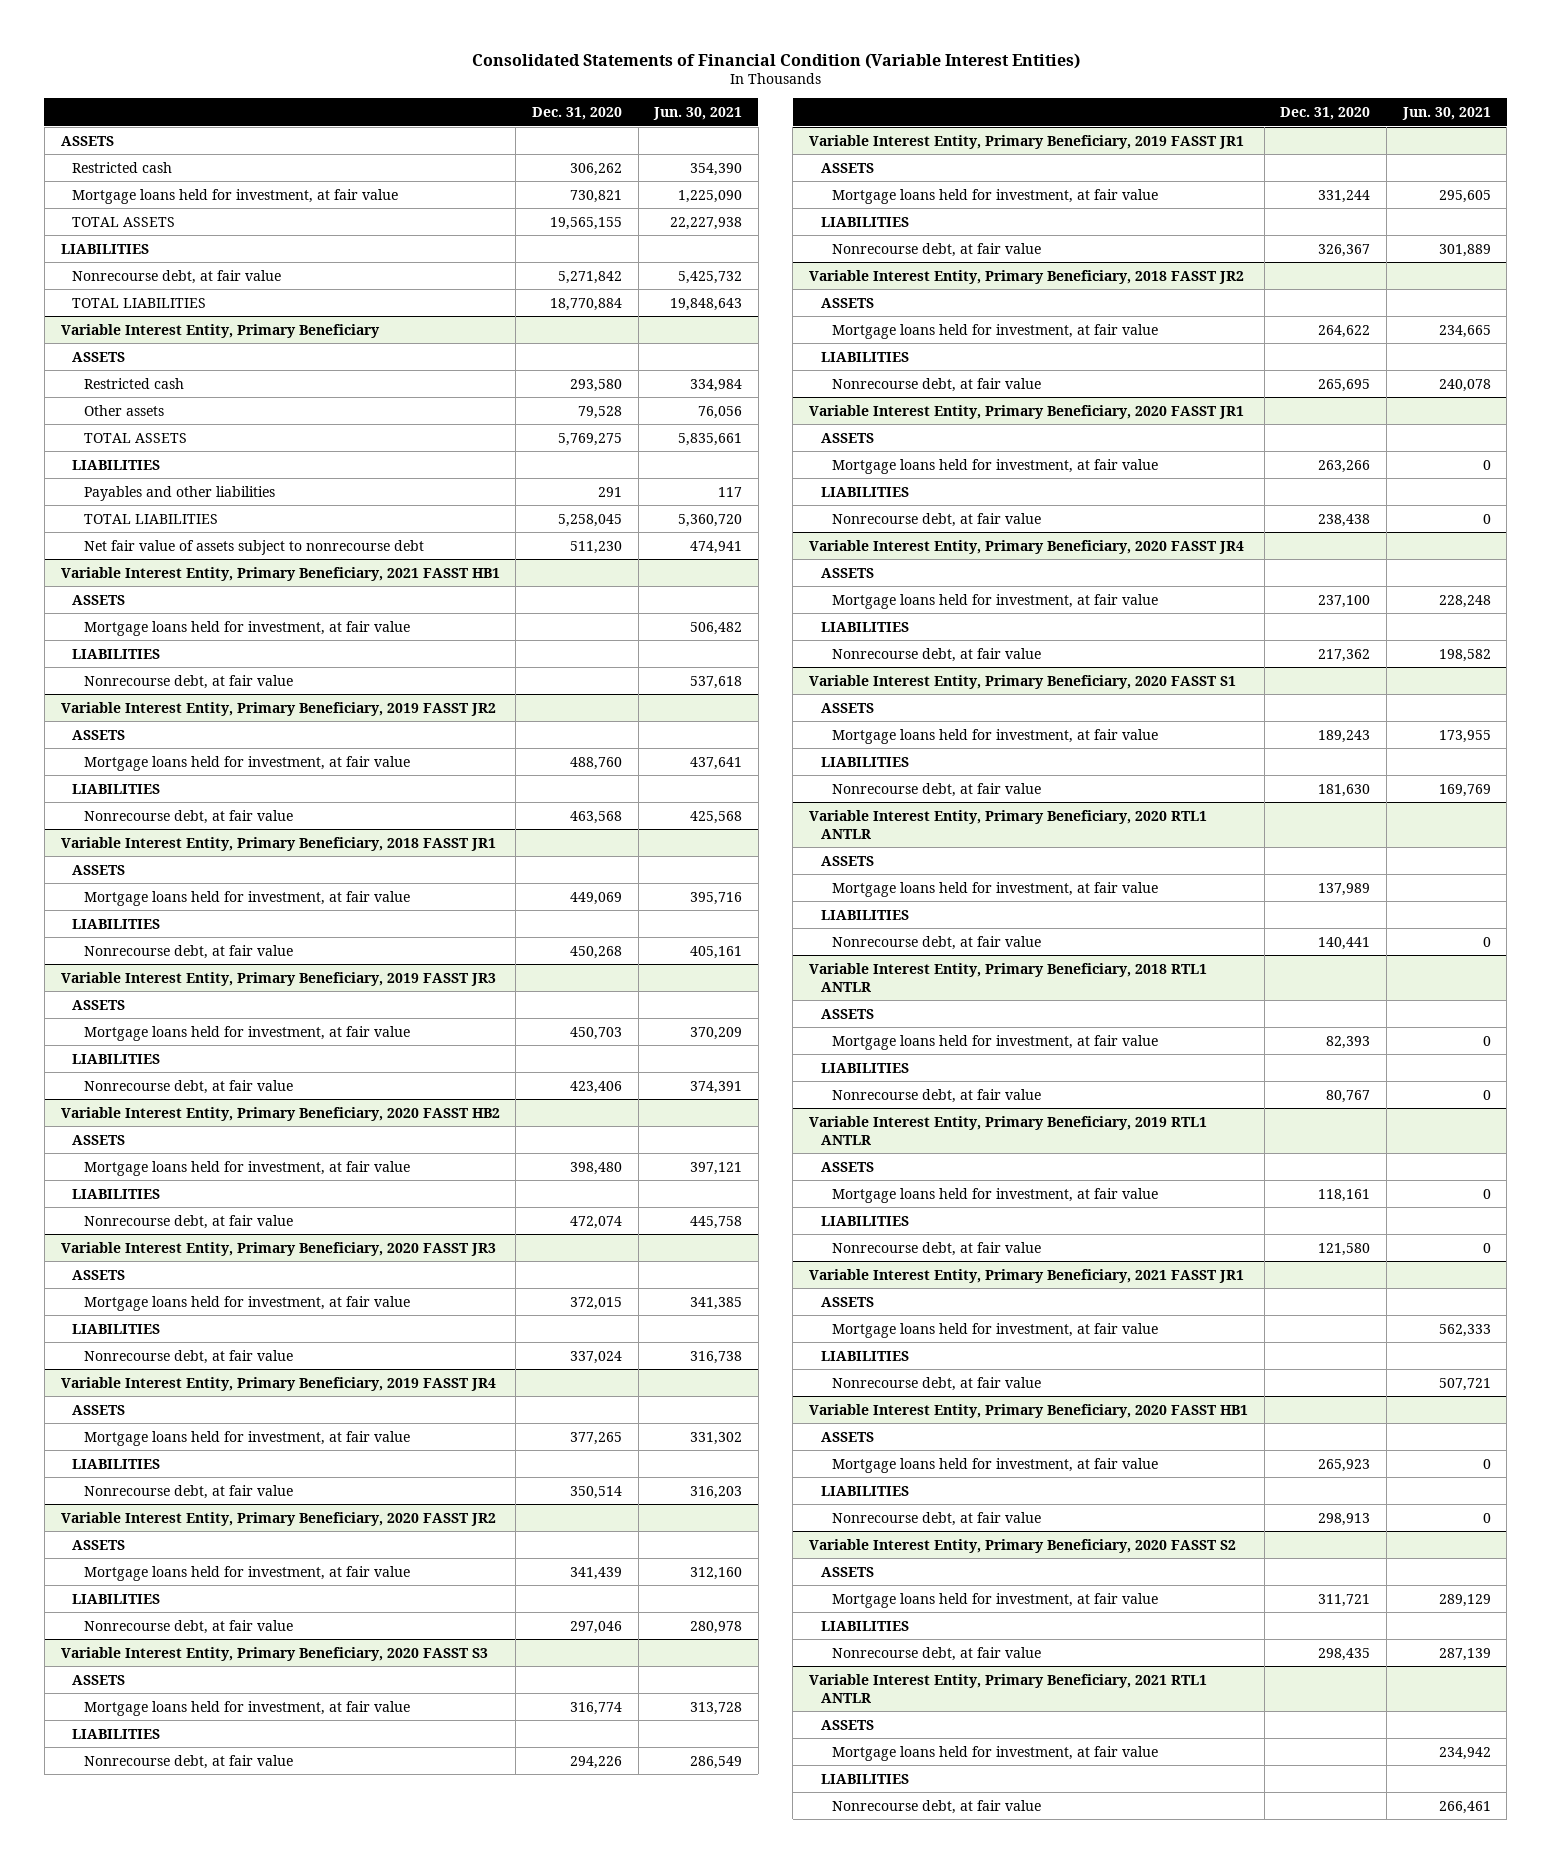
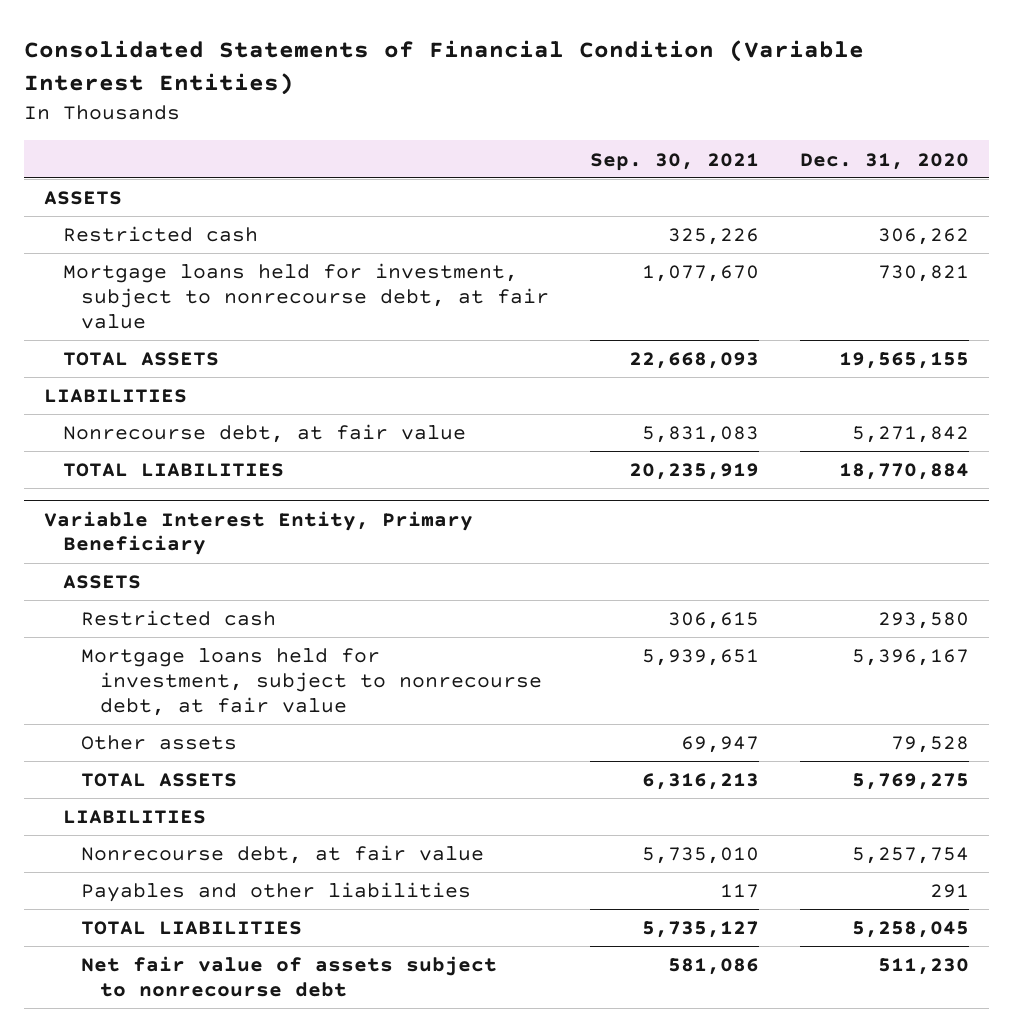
- | Dec. 31, 2020 | Jun. 30, 2021
+ | Sep. 30, 2021 | Dec. 31, 2020
- Mortgage loans held for investment, at fair value | 730,821 | 1,225,090
+ Mortgage loans held for investment, subject to nonrecourse debt, at fair value | 1,077,670 | 730,821
@ Variable Interest Entity, Primary Beneficiary
+ Mortgage loans held for investment, subject to nonrecourse debt, at fair value | 5,939,651 | 5,396,167
+ Nonrecourse debt, at fair value | 5,735,010 | 5,257,754
- Variable Interest Entity, Primary Beneficiary, 2021 FASST HB1
- ASSETS
- Mortgage loans held for investment, at fair value | | 506,482
- LIABILITIES
- Nonrecourse debt, at fair value | | 537,618
- Variable Interest Entity, Primary Beneficiary, 2019 FASST JR2
- ASSETS
- Mortgage loans held for investment, at fair value | 488,760 | 437,641
- LIABILITIES
- Nonrecourse debt, at fair value | 463,568 | 425,568
- Variable Interest Entity, Primary Beneficiary, 2018 FASST JR1
- ASSETS
- Mortgage loans held for investment, at fair value | 449,069 | 395,716
- LIABILITIES
- Nonrecourse debt, at fair value | 450,268 | 405,161
- Variable Interest Entity, Primary Beneficiary, 2019 FASST JR3
- ASSETS
- Mortgage loans held for investment, at fair value | 450,703 | 370,209
- LIABILITIES
- Nonrecourse debt, at fair value | 423,406 | 374,391
- Variable Interest Entity, Primary Beneficiary, 2020 FASST HB2
- ASSETS
- Mortgage loans held for investment, at fair value | 398,480 | 397,121
- LIABILITIES
- Nonrecourse debt, at fair value | 472,074 | 445,758
- Variable Interest Entity, Primary Beneficiary, 2020 FASST JR3
- ASSETS
- Mortgage loans held for investment, at fair value | 372,015 | 341,385
- LIABILITIES
- Nonrecourse debt, at fair value | 337,024 | 316,738
- Variable Interest Entity, Primary Beneficiary, 2019 FASST JR4
- ASSETS
- Mortgage loans held for investment, at fair value | 377,265 | 331,302
- LIABILITIES
- Nonrecourse debt, at fair value | 350,514 | 316,203
- Variable Interest Entity, Primary Beneficiary, 2020 FASST JR2
- ASSETS
- Mortgage loans held for investment, at fair value | 341,439 | 312,160
- LIABILITIES
- Nonrecourse debt, at fair value | 297,046 | 280,978
- Variable Interest Entity, Primary Beneficiary, 2020 FASST S3
- ASSETS
- Mortgage loans held for investment, at fair value | 316,774 | 313,728
- LIABILITIES
- Nonrecourse debt, at fair value | 294,226 | 286,549
- Variable Interest Entity, Primary Beneficiary, 2019 FASST JR1
- ASSETS
- Mortgage loans held for investment, at fair value | 331,244 | 295,605
- LIABILITIES
- Nonrecourse debt, at fair value | 326,367 | 301,889
- Variable Interest Entity, Primary Beneficiary, 2018 FASST JR2
- ASSETS
- Mortgage loans held for investment, at fair value | 264,622 | 234,665
- LIABILITIES
- Nonrecourse debt, at fair value | 265,695 | 240,078
- Variable Interest Entity, Primary Beneficiary, 2020 FASST JR1
- ASSETS
- Mortgage loans held for investment, at fair value | 263,266 | 0
- LIABILITIES
- Nonrecourse debt, at fair value | 238,438 | 0
- Variable Interest Entity, Primary Beneficiary, 2020 FASST JR4
- ASSETS
- Mortgage loans held for investment, at fair value | 237,100 | 228,248
- LIABILITIES
- Nonrecourse debt, at fair value | 217,362 | 198,582
- Variable Interest Entity, Primary Beneficiary, 2020 FASST S1
- ASSETS
- Mortgage loans held for investment, at fair value | 189,243 | 173,955
- LIABILITIES
- Nonrecourse debt, at fair value | 181,630 | 169,769
- Variable Interest Entity, Primary Beneficiary, 2020 RTL1 ANTLR
- ASSETS
- Mortgage loans held for investment, at fair value | 137,989 |
- LIABILITIES
- Nonrecourse debt, at fair value | 140,441 | 0
- Variable Interest Entity, Primary Beneficiary, 2018 RTL1 ANTLR
- ASSETS
- Mortgage loans held for investment, at fair value | 82,393 | 0
- LIABILITIES
- Nonrecourse debt, at fair value | 80,767 | 0
- Variable Interest Entity, Primary Beneficiary, 2019 RTL1 ANTLR
- ASSETS
- Mortgage loans held for investment, at fair value | 118,161 | 0
- LIABILITIES
- Nonrecourse debt, at fair value | 121,580 | 0
- Variable Interest Entity, Primary Beneficiary, 2021 FASST JR1
- ASSETS
- Mortgage loans held for investment, at fair value | | 562,333
- LIABILITIES
- Nonrecourse debt, at fair value | | 507,721
- Variable Interest Entity, Primary Beneficiary, 2020 FASST HB1
- ASSETS
- Mortgage loans held for investment, at fair value | 265,923 | 0
- LIABILITIES
- Nonrecourse debt, at fair value | 298,913 | 0
- Variable Interest Entity, Primary Beneficiary, 2020 FASST S2
- ASSETS
- Mortgage loans held for investment, at fair value | 311,721 | 289,129
- LIABILITIES
- Nonrecourse debt, at fair value | 298,435 | 287,139
- Variable Interest Entity, Primary Beneficiary, 2021 RTL1 ANTLR
- ASSETS
- Mortgage loans held for investment, at fair value | | 234,942
- LIABILITIES
- Nonrecourse debt, at fair value | | 266,461

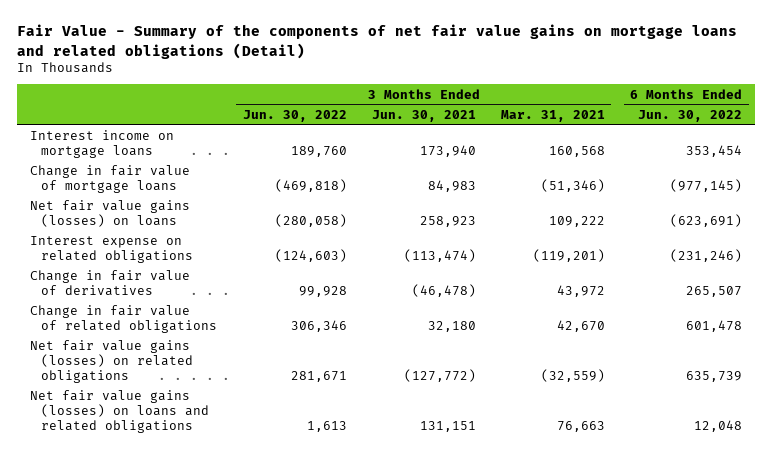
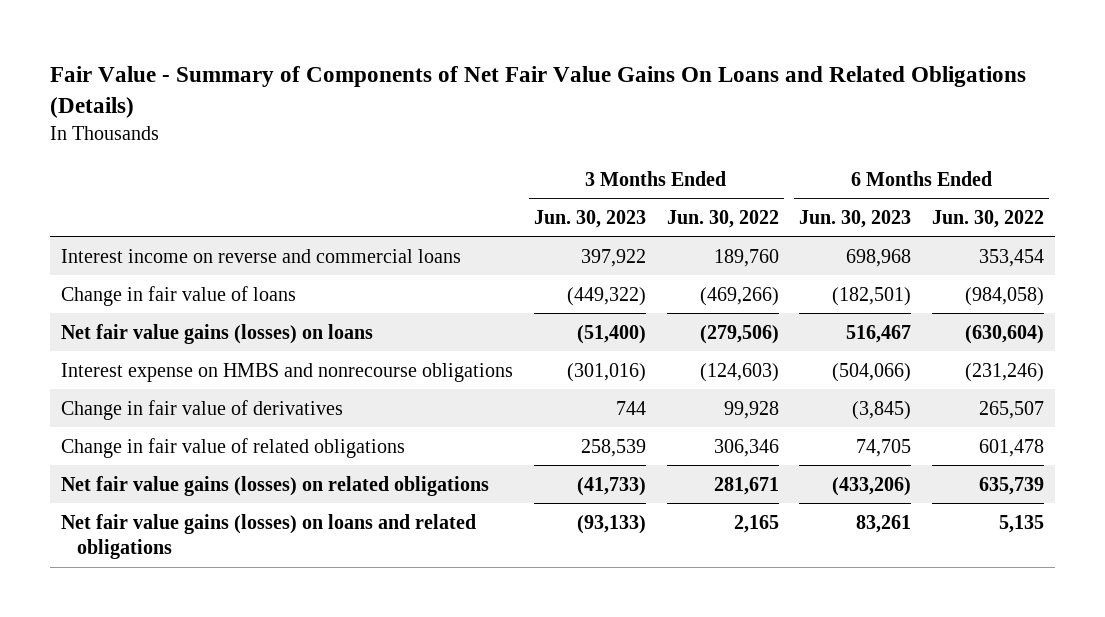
- Fair Value - Summary of the components of net fair value gains on mortgage loans and related obligations (Detail)
+ Fair Value - Summary of Components of Net Fair Value Gains On Loans and Related Obligations (Details)
- | 3 Months Ended Jun. 30, 2022 | 3 Months Ended Jun. 30, 2021 | 3 Months Ended Mar. 31, 2021 | 6 Months Ended Jun. 30, 2022
+ | 3 Months Ended Jun. 30, 2023 | 3 Months Ended Jun. 30, 2022 | 6 Months Ended Jun. 30, 2023 | 6 Months Ended Jun. 30, 2022
- Interest income on mortgage loans | 189,760 | 173,940 | 160,568 | 353,454
- Change in fair value of mortgage loans | (469,818) | 84,983 | (51,346) | (977,145)
- Net fair value gains (losses) on loans | (280,058) | 258,923 | 109,222 | (623,691)
- Interest expense on related obligations | (124,603) | (113,474) | (119,201) | (231,246)
+ Interest income on reverse and commercial loans | 397,922 | 189,760 | 698,968 | 353,454
+ Change in fair value of loans | (449,322) | (469,266) | (182,501) | (984,058)
+ Net fair value gains (losses) on loans | (51,400) | (279,506) | 516,467 | (630,604)
+ Interest expense on HMBS and nonrecourse obligations | (301,016) | (124,603) | (504,066) | (231,246)
- Net fair value gains (losses) on loans and related obligations | 1,613 | 131,151 | 76,663 | 12,048
+ Net fair value gains (losses) on loans and related obligations | (93,133) | 2,165 | 83,261 | 5,135

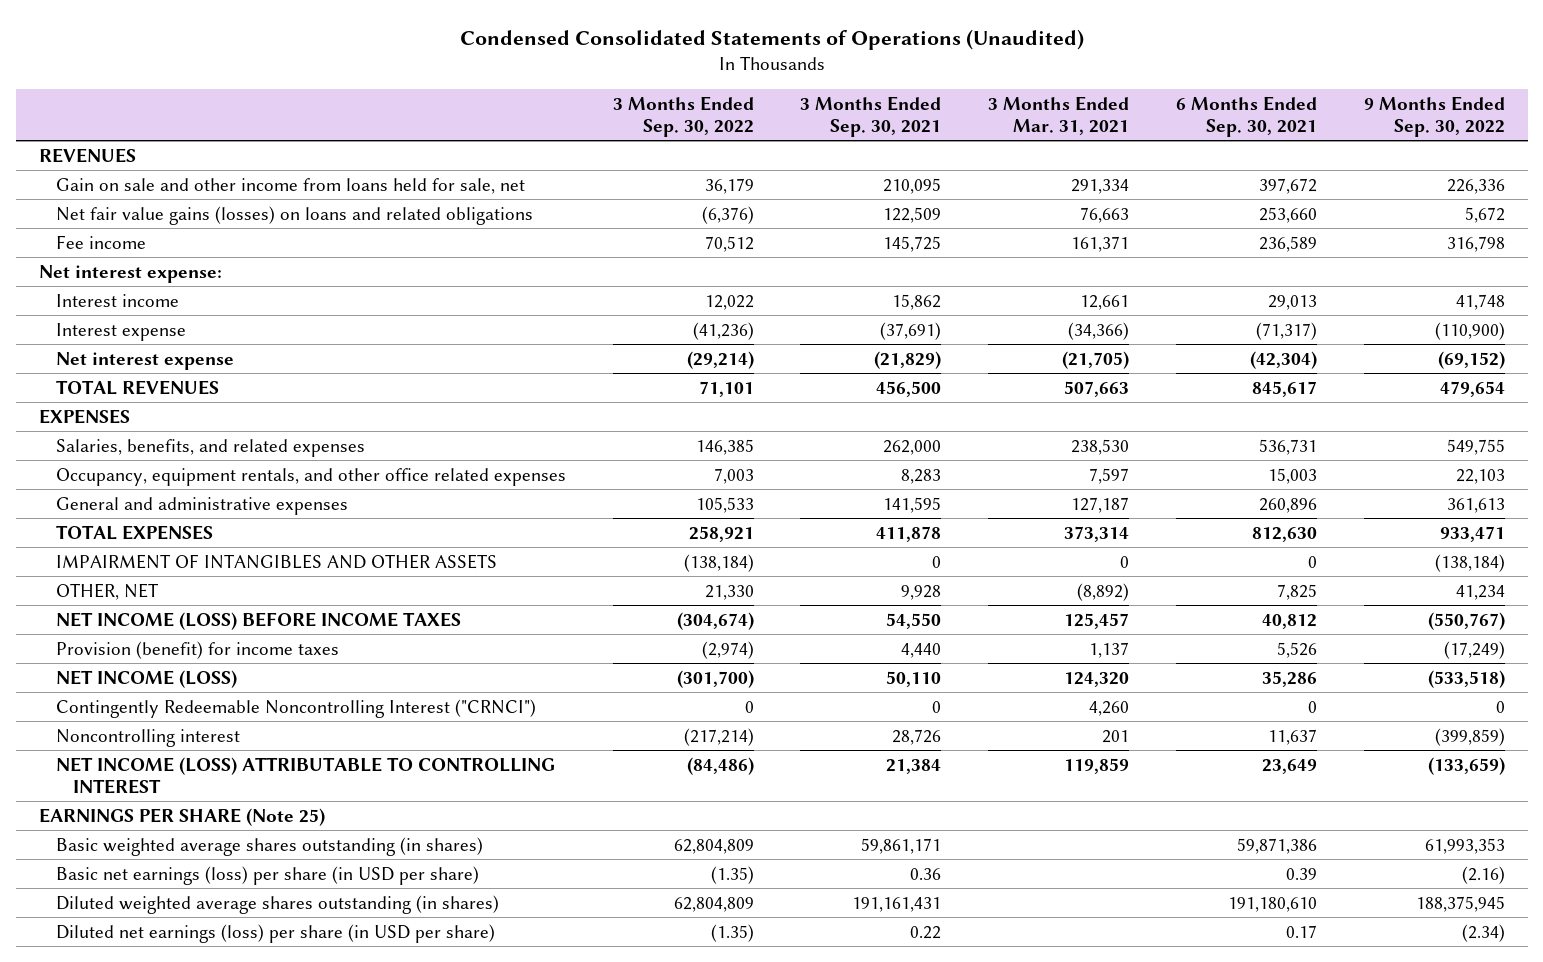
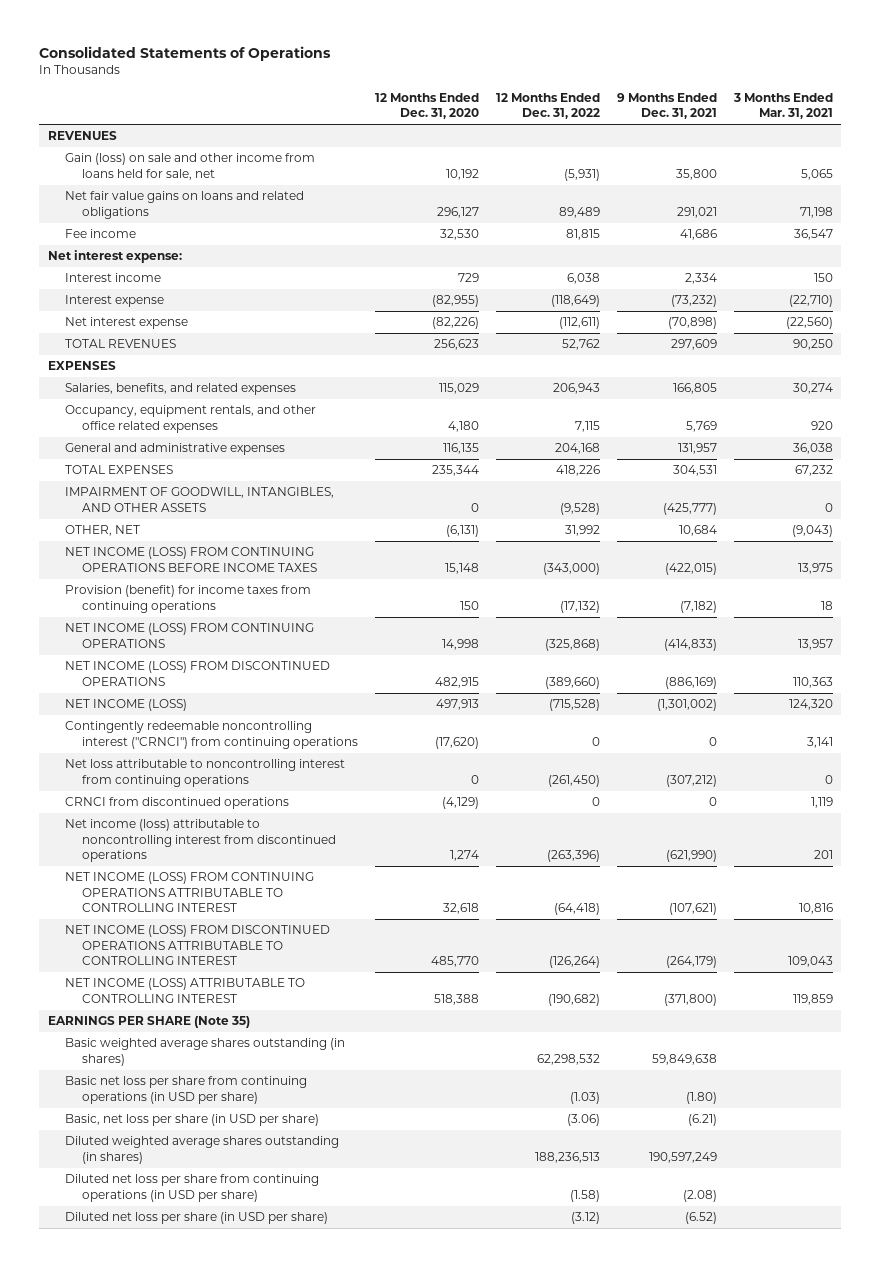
- Condensed Consolidated Statements of Operations (Unaudited)
+ Consolidated Statements of Operations
- | 3 Months Ended Sep. 30, 2022 | 3 Months Ended Sep. 30, 2021 | 3 Months Ended Mar. 31, 2021 | 6 Months Ended Sep. 30, 2021 | 9 Months Ended Sep. 30, 2022
+ | 12 Months Ended Dec. 31, 2020 | 12 Months Ended Dec. 31, 2022 | 9 Months Ended Dec. 31, 2021 | 3 Months Ended Mar. 31, 2021
- Gain on sale and other income from loans held for sale, net | 36,179 | 210,095 | 291,334 | 397,672 | 226,336
- Net fair value gains (losses) on loans and related obligations | (6,376) | 122,509 | 76,663 | 253,660 | 5,672
- Fee income | 70,512 | 145,725 | 161,371 | 236,589 | 316,798
+ Gain (loss) on sale and other income from loans held for sale, net | 10,192 | (5,931) | 35,800 | 5,065
+ Net fair value gains on loans and related obligations | 296,127 | 89,489 | 291,021 | 71,198
+ Fee income | 32,530 | 81,815 | 41,686 | 36,547
- Interest income | 12,022 | 15,862 | 12,661 | 29,013 | 41,748
- Interest expense | (41,236) | (37,691) | (34,366) | (71,317) | (110,900)
- Net interest expense | (29,214) | (21,829) | (21,705) | (42,304) | (69,152)
- TOTAL REVENUES | 71,101 | 456,500 | 507,663 | 845,617 | 479,654
+ Interest income | 729 | 6,038 | 2,334 | 150
+ Interest expense | (82,955) | (118,649) | (73,232) | (22,710)
+ Net interest expense | (82,226) | (112,611) | (70,898) | (22,560)
+ TOTAL REVENUES | 256,623 | 52,762 | 297,609 | 90,250
- Salaries, benefits, and related expenses | 146,385 | 262,000 | 238,530 | 536,731 | 549,755
- Occupancy, equipment rentals, and other office related expenses | 7,003 | 8,283 | 7,597 | 15,003 | 22,103
- General and administrative expenses | 105,533 | 141,595 | 127,187 | 260,896 | 361,613
- TOTAL EXPENSES | 258,921 | 411,878 | 373,314 | 812,630 | 933,471
- IMPAIRMENT OF INTANGIBLES AND OTHER ASSETS | (138,184) | 0 | 0 | 0 | (138,184)
- OTHER, NET | 21,330 | 9,928 | (8,892) | 7,825 | 41,234
- NET INCOME (LOSS) BEFORE INCOME TAXES | (304,674) | 54,550 | 125,457 | 40,812 | (550,767)
- Provision (benefit) for income taxes | (2,974) | 4,440 | 1,137 | 5,526 | (17,249)
+ Salaries, benefits, and related expenses | 115,029 | 206,943 | 166,805 | 30,274
+ Occupancy, equipment rentals, and other office related expenses | 4,180 | 7,115 | 5,769 | 920
+ General and administrative expenses | 116,135 | 204,168 | 131,957 | 36,038
+ TOTAL EXPENSES | 235,344 | 418,226 | 304,531 | 67,232
+ IMPAIRMENT OF GOODWILL, INTANGIBLES, AND OTHER ASSETS | 0 | (9,528) | (425,777) | 0
+ OTHER, NET | (6,131) | 31,992 | 10,684 | (9,043)
+ NET INCOME (LOSS) FROM CONTINUING OPERATIONS BEFORE INCOME TAXES | 15,148 | (343,000) | (422,015) | 13,975
+ Provision (benefit) for income taxes from continuing operations | 150 | (17,132) | (7,182) | 18
+ NET INCOME (LOSS) FROM CONTINUING OPERATIONS | 14,998 | (325,868) | (414,833) | 13,957
+ NET INCOME (LOSS) FROM DISCONTINUED OPERATIONS | 482,915 | (389,660) | (886,169) | 110,363
- Contingently Redeemable Noncontrolling Interest ("CRNCI") | 0 | 0 | 4,260 | 0 | 0
- Noncontrolling interest | (217,214) | 28,726 | 201 | 11,637 | (399,859)
+ Contingently redeemable noncontrolling interest ("CRNCI") from continuing operations | (17,620) | 0 | 0 | 3,141
+ Net loss attributable to noncontrolling interest from continuing operations | 0 | (261,450) | (307,212) | 0
+ CRNCI from discontinued operations | (4,129) | 0 | 0 | 1,119
+ Net income (loss) attributable to noncontrolling interest from discontinued operations | 1,274 | (263,396) | (621,990) | 201
+ NET INCOME (LOSS) FROM CONTINUING OPERATIONS ATTRIBUTABLE TO CONTROLLING INTEREST | 32,618 | (64,418) | (107,621) | 10,816
+ NET INCOME (LOSS) FROM DISCONTINUED OPERATIONS ATTRIBUTABLE TO CONTROLLING INTEREST | 485,770 | (126,264) | (264,179) | 109,043
- EARNINGS PER SHARE (Note 25)
+ EARNINGS PER SHARE (Note 35)
- Basic net earnings (loss) per share (in USD per share) | (1.35) | 0.36 | | 0.39 | (2.16)
+ Basic net loss per share from continuing operations (in USD per share) | | (1.03) | (1.80) |
+ Basic, net loss per share (in USD per share) | | (3.06) | (6.21) |
- Diluted net earnings (loss) per share (in USD per share) | (1.35) | 0.22 | | 0.17 | (2.34)
+ Diluted net loss per share from continuing operations (in USD per share) | | (1.58) | (2.08) |
+ Diluted net loss per share (in USD per share) | | (3.12) | (6.52) |

